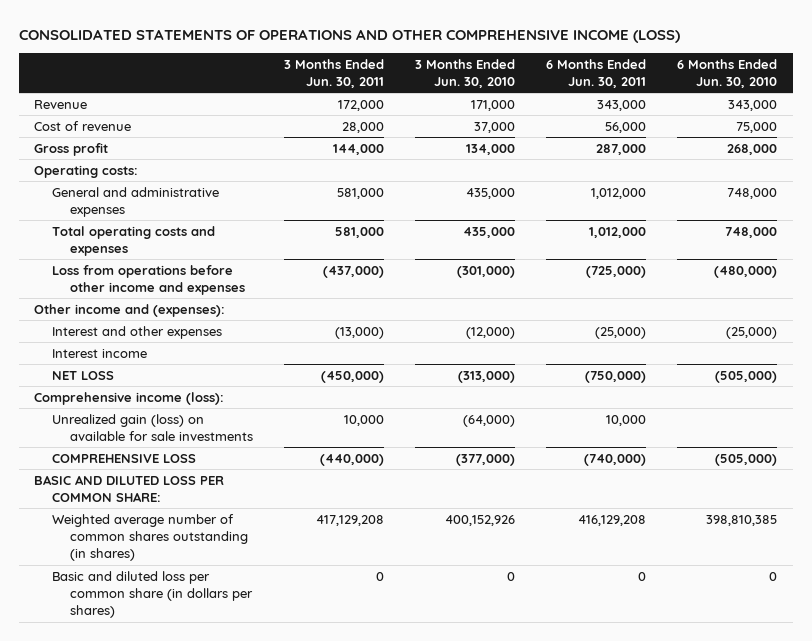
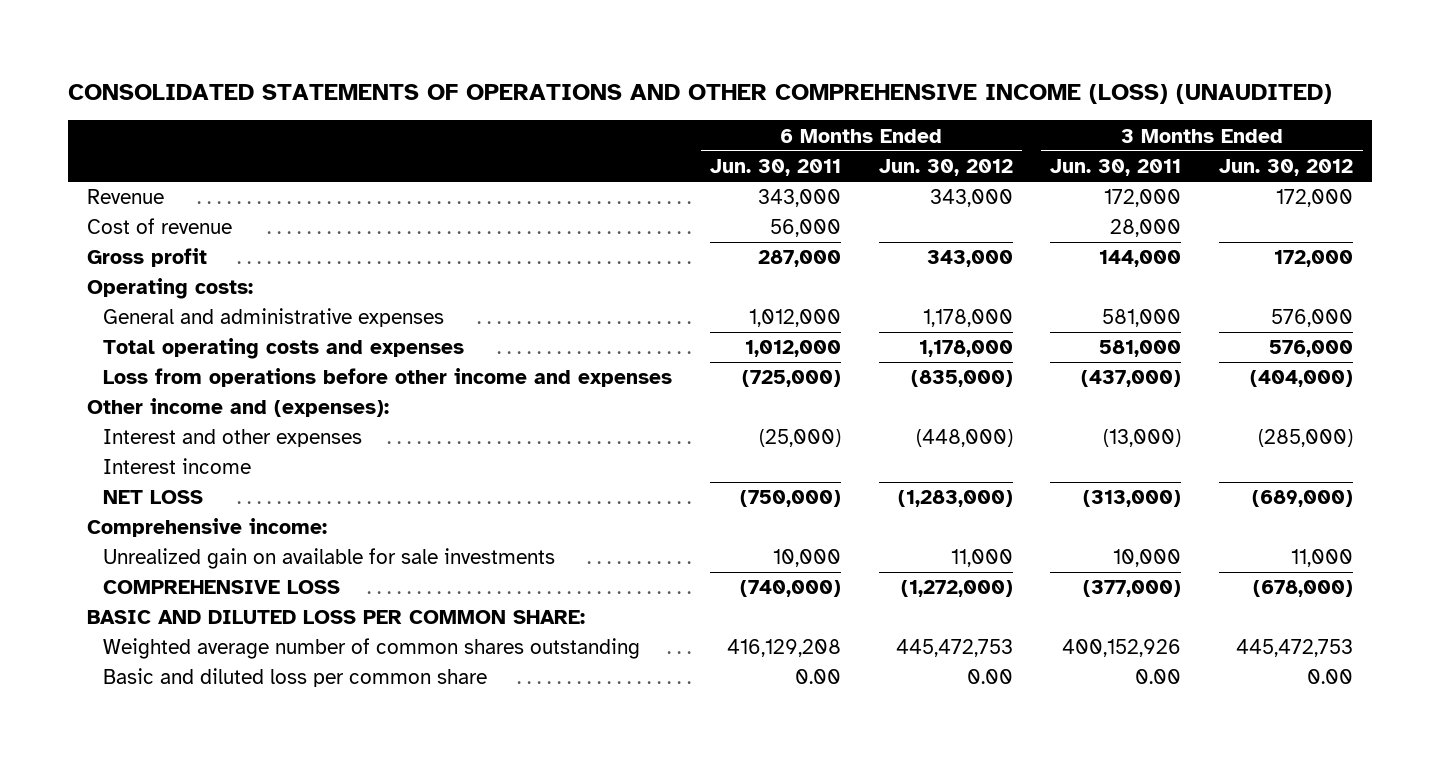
- CONSOLIDATED STATEMENTS OF OPERATIONS AND OTHER COMPREHENSIVE INCOME (LOSS)
+ CONSOLIDATED STATEMENTS OF OPERATIONS AND OTHER COMPREHENSIVE INCOME (LOSS) (UNAUDITED)
- | 3 Months Ended Jun. 30, 2011 | 3 Months Ended Jun. 30, 2010 | 6 Months Ended Jun. 30, 2011 | 6 Months Ended Jun. 30, 2010
+ | 6 Months Ended Jun. 30, 2011 | 6 Months Ended Jun. 30, 2012 | 3 Months Ended Jun. 30, 2011 | 3 Months Ended Jun. 30, 2012
- NET LOSS | (450,000) | (313,000) | (750,000) | (505,000)
- Comprehensive income (loss):
- Unrealized gain (loss) on available for sale investments | 10,000 | (64,000) | 10,000 |
- COMPREHENSIVE LOSS | (440,000) | (377,000) | (740,000) | (505,000)
+ NET LOSS | (750,000) | (1,283,000) | (313,000) | (689,000)
+ Comprehensive income:
+ Unrealized gain on available for sale investments | 10,000 | 11,000 | 10,000 | 11,000
+ COMPREHENSIVE LOSS | (740,000) | (1,272,000) | (377,000) | (678,000)
- Weighted average number of common shares outstanding (in shares) | 417,129,208 | 400,152,926 | 416,129,208 | 398,810,385
- Basic and diluted loss per common share (in dollars per shares) | 0 | 0 | 0 | 0
+ Weighted average number of common shares outstanding | 416,129,208 | 445,472,753 | 400,152,926 | 445,472,753
+ Basic and diluted loss per common share | 0.00 | 0.00 | 0.00 | 0.00

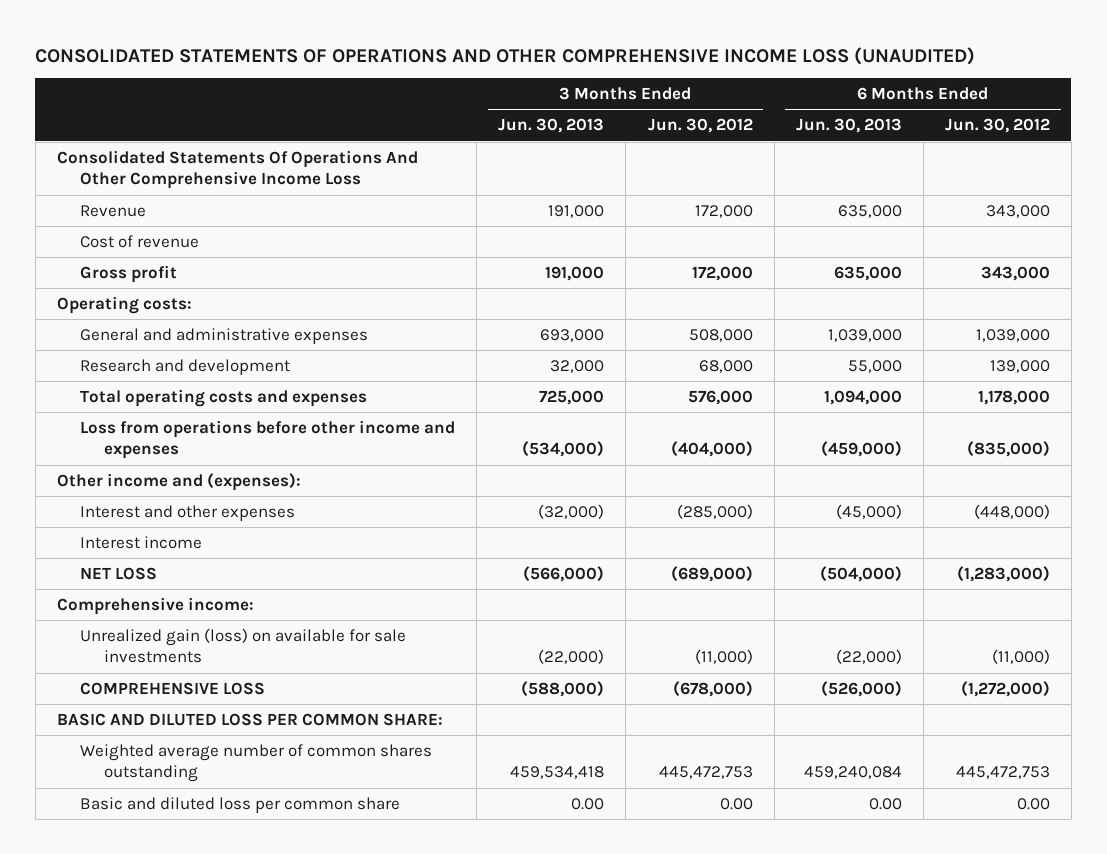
- CONSOLIDATED STATEMENTS OF OPERATIONS AND OTHER COMPREHENSIVE INCOME (LOSS) (UNAUDITED)
+ CONSOLIDATED STATEMENTS OF OPERATIONS AND OTHER COMPREHENSIVE INCOME LOSS (UNAUDITED)
- | 6 Months Ended Jun. 30, 2011 | 6 Months Ended Jun. 30, 2012 | 3 Months Ended Jun. 30, 2011 | 3 Months Ended Jun. 30, 2012
+ | 3 Months Ended Jun. 30, 2013 | 3 Months Ended Jun. 30, 2012 | 6 Months Ended Jun. 30, 2013 | 6 Months Ended Jun. 30, 2012
+ Consolidated Statements Of Operations And Other Comprehensive Income Loss
- General and administrative expenses | 1,012,000 | 1,178,000 | 581,000 | 576,000
+ General and administrative expenses | 693,000 | 508,000 | 1,039,000 | 1,039,000
+ Research and development | 32,000 | 68,000 | 55,000 | 139,000
- Unrealized gain on available for sale investments | 10,000 | 11,000 | 10,000 | 11,000
+ Unrealized gain (loss) on available for sale investments | (22,000) | (11,000) | (22,000) | (11,000)

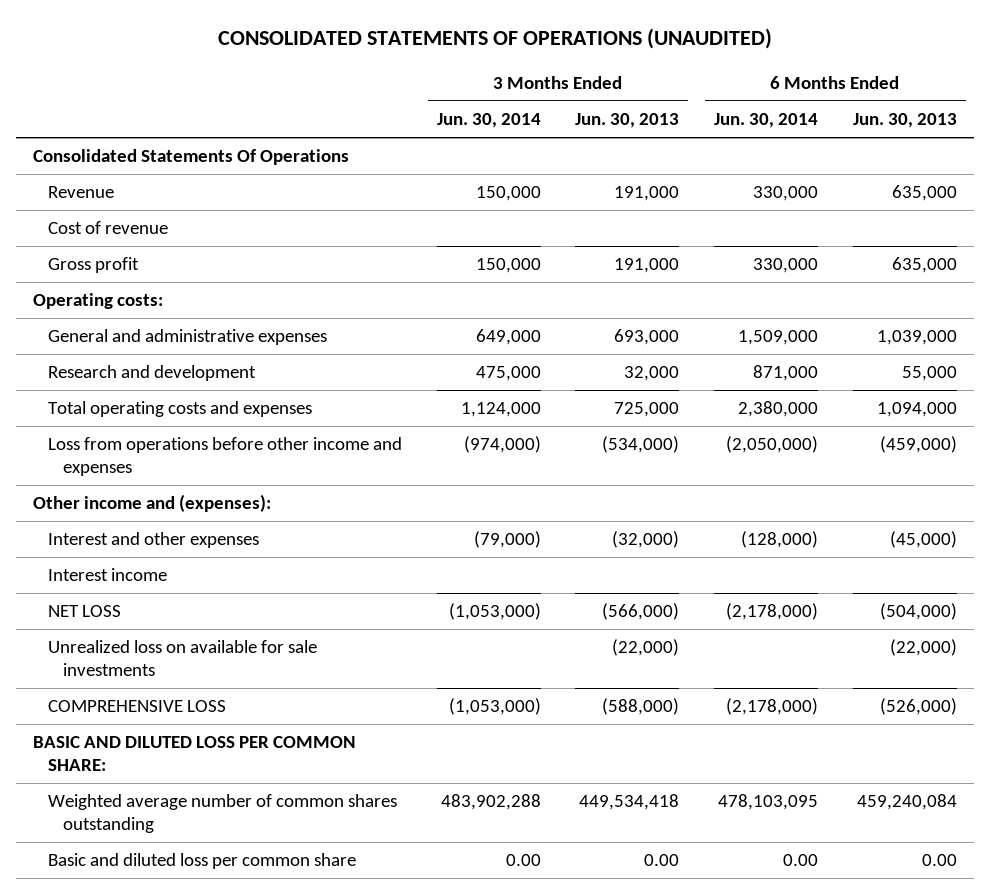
- CONSOLIDATED STATEMENTS OF OPERATIONS AND OTHER COMPREHENSIVE INCOME LOSS (UNAUDITED)
+ CONSOLIDATED STATEMENTS OF OPERATIONS (UNAUDITED)
- | 3 Months Ended Jun. 30, 2013 | 3 Months Ended Jun. 30, 2012 | 6 Months Ended Jun. 30, 2013 | 6 Months Ended Jun. 30, 2012
+ | 3 Months Ended Jun. 30, 2014 | 3 Months Ended Jun. 30, 2013 | 6 Months Ended Jun. 30, 2014 | 6 Months Ended Jun. 30, 2013
- Consolidated Statements Of Operations And Other Comprehensive Income Loss
+ Consolidated Statements Of Operations
- Comprehensive income:
- Unrealized gain (loss) on available for sale investments | (22,000) | (11,000) | (22,000) | (11,000)
+ Unrealized loss on available for sale investments | | (22,000) | | (22,000)
- Weighted average number of common shares outstanding | 459,534,418 | 445,472,753 | 459,240,084 | 445,472,753
+ Weighted average number of common shares outstanding | 483,902,288 | 449,534,418 | 478,103,095 | 459,240,084

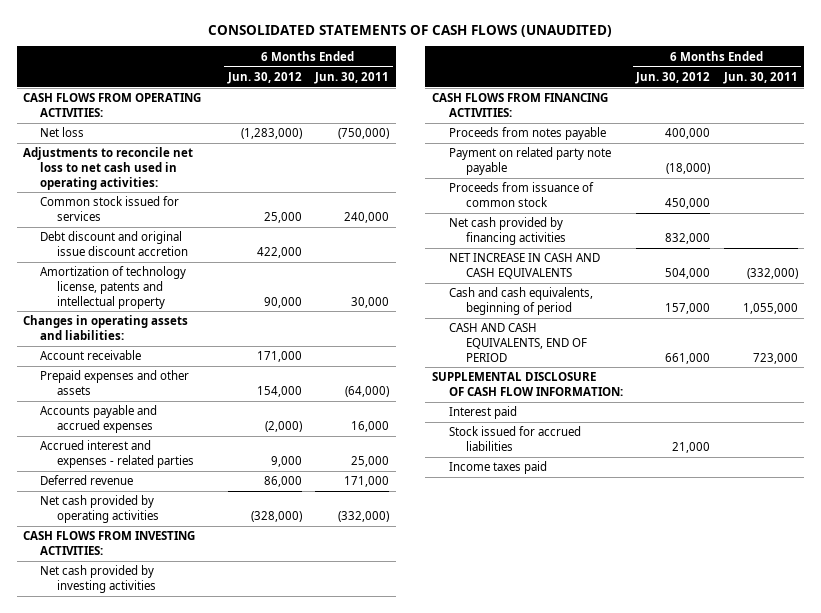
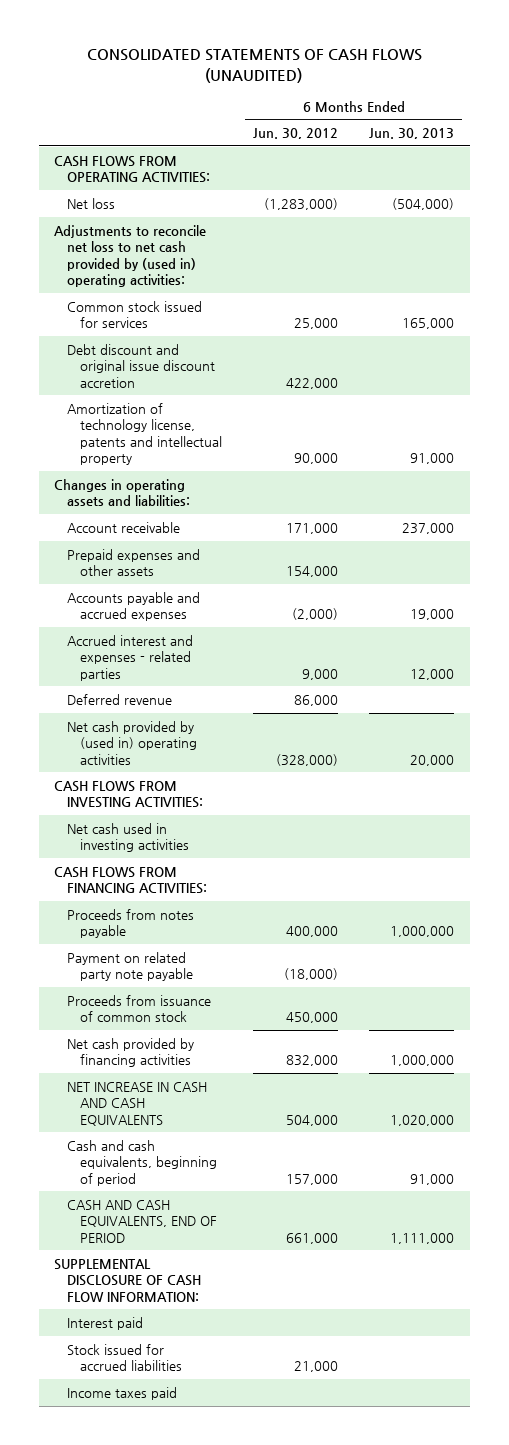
- | 6 Months Ended Jun. 30, 2012 | 6 Months Ended Jun. 30, 2011
+ | 6 Months Ended Jun. 30, 2012 | 6 Months Ended Jun. 30, 2013
- Adjustments to reconcile net loss to net cash used in operating activities:
+ Adjustments to reconcile net loss to net cash provided by (used in) operating activities:
- Net cash provided by operating activities | (328,000) | (332,000)
+ Net cash provided by (used in) operating activities | (328,000) | 20,000
- Net cash provided by investing activities
+ Net cash used in investing activities

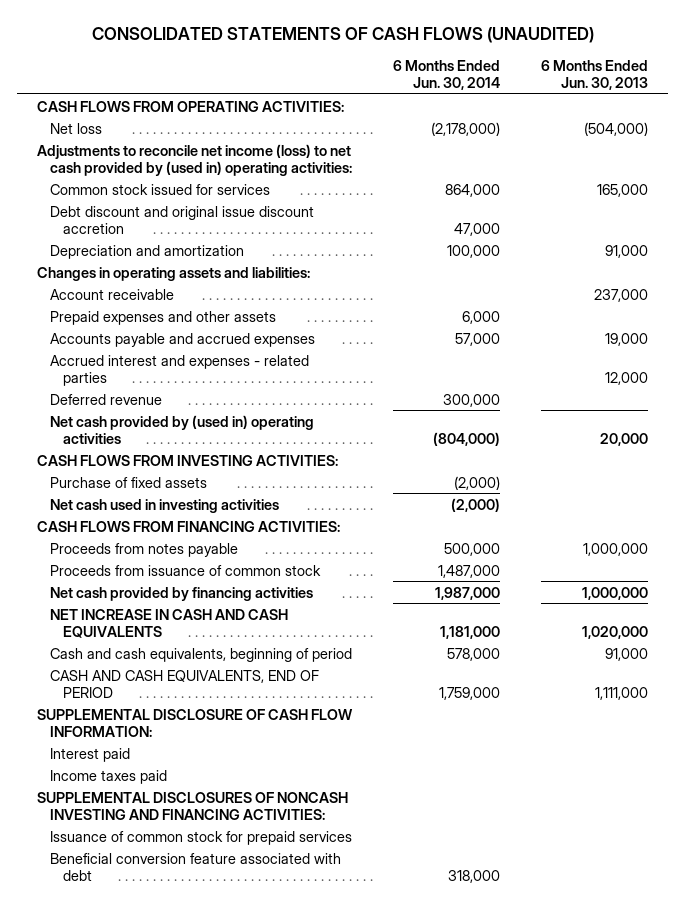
- | 6 Months Ended Jun. 30, 2012 | 6 Months Ended Jun. 30, 2013
+ | 6 Months Ended Jun. 30, 2014 | 6 Months Ended Jun. 30, 2013
- Adjustments to reconcile net loss to net cash provided by (used in) operating activities:
+ Adjustments to reconcile net income (loss) to net cash provided by (used in) operating activities:
- Amortization of technology license, patents and intellectual property | 90,000 | 91,000
+ Depreciation and amortization | 100,000 | 91,000
+ Purchase of fixed assets | (2,000) |
- Payment on related party note payable | (18,000) |
- Stock issued for accrued liabilities | 21,000 |
+ SUPPLEMENTAL DISCLOSURES OF NONCASH INVESTING AND FINANCING ACTIVITIES:
+ Issuance of common stock for prepaid services
+ Beneficial conversion feature associated with debt | 318,000 |

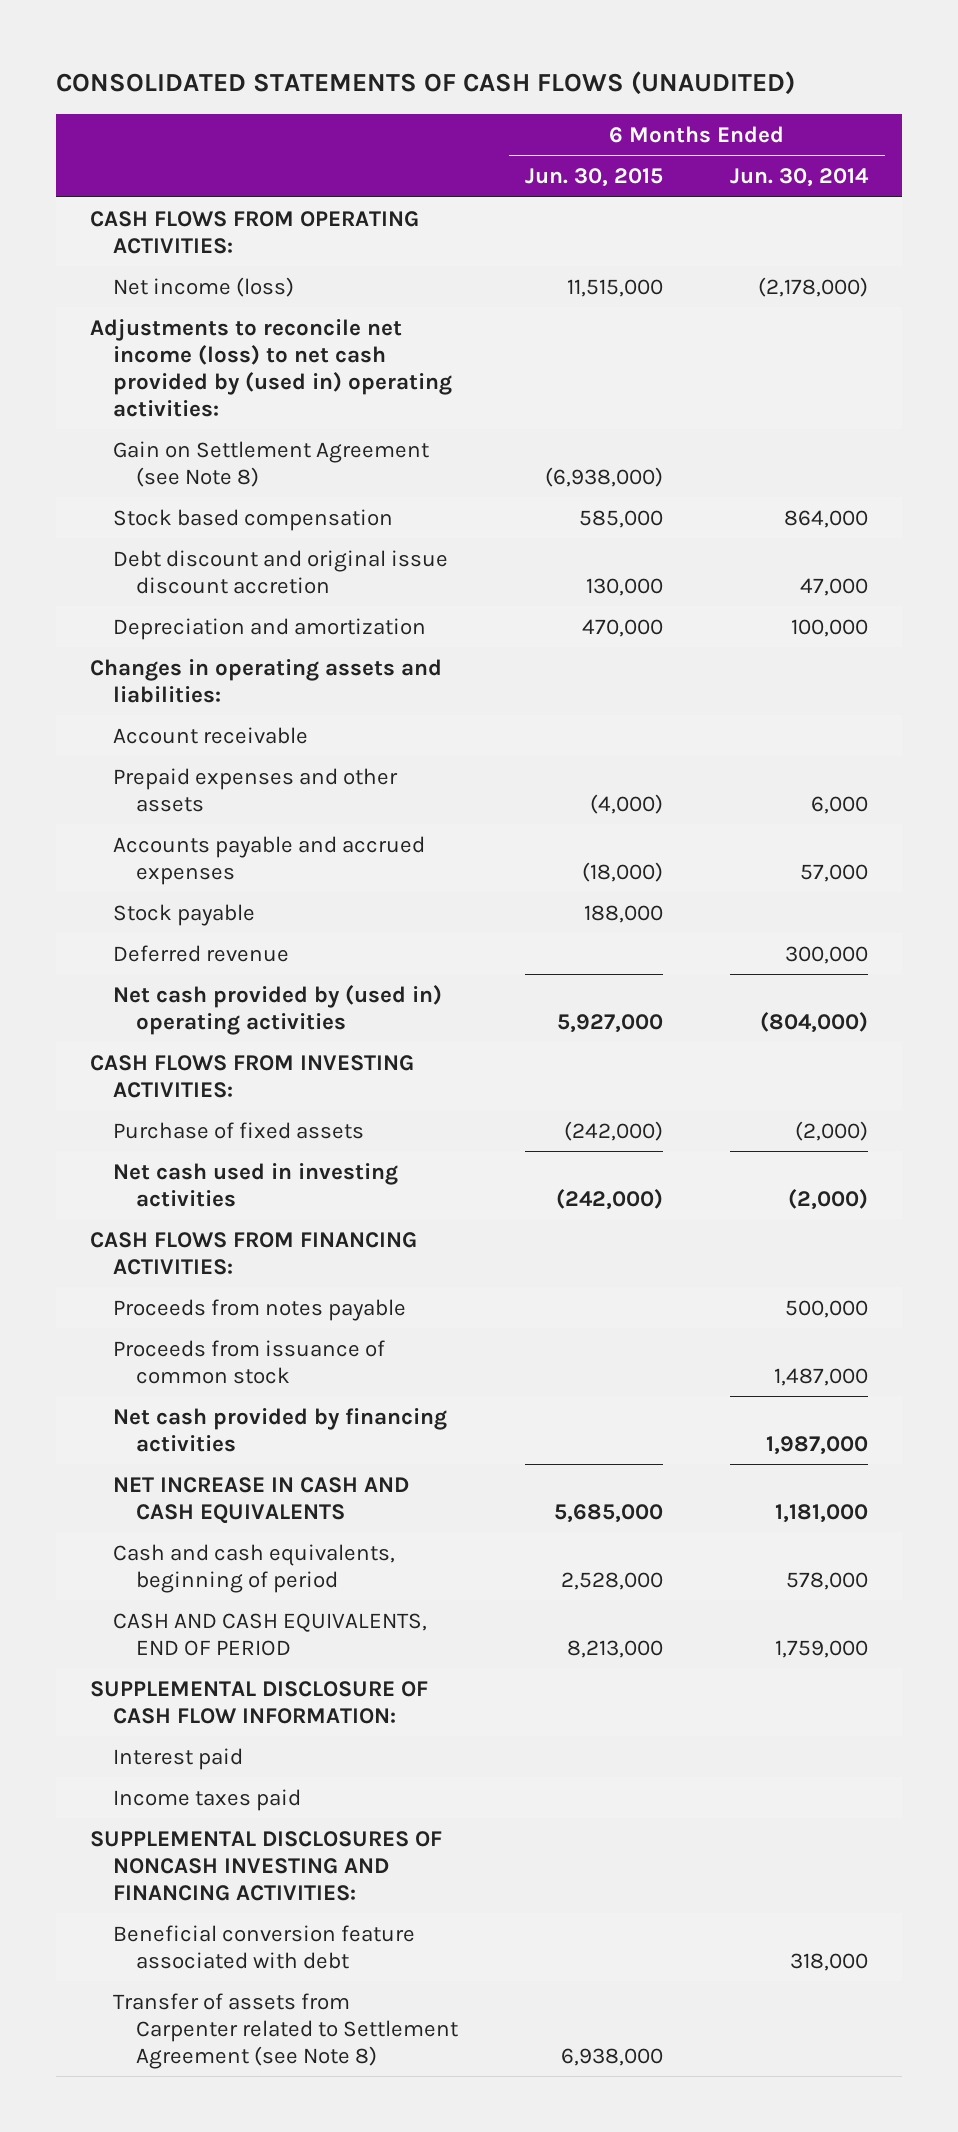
- | 6 Months Ended Jun. 30, 2014 | 6 Months Ended Jun. 30, 2013
+ | 6 Months Ended Jun. 30, 2015 | 6 Months Ended Jun. 30, 2014
- Net loss | (2,178,000) | (504,000)
+ Net income (loss) | 11,515,000 | (2,178,000)
- Common stock issued for services | 864,000 | 165,000
+ Gain on Settlement Agreement (see Note 8) | (6,938,000) |
+ Stock based compensation | 585,000 | 864,000
- Accrued interest and expenses - related parties | | 12,000
+ Stock payable | 188,000 |
- Issuance of common stock for prepaid services
+ Transfer of assets from Carpenter related to Settlement Agreement (see Note 8) | 6,938,000 |

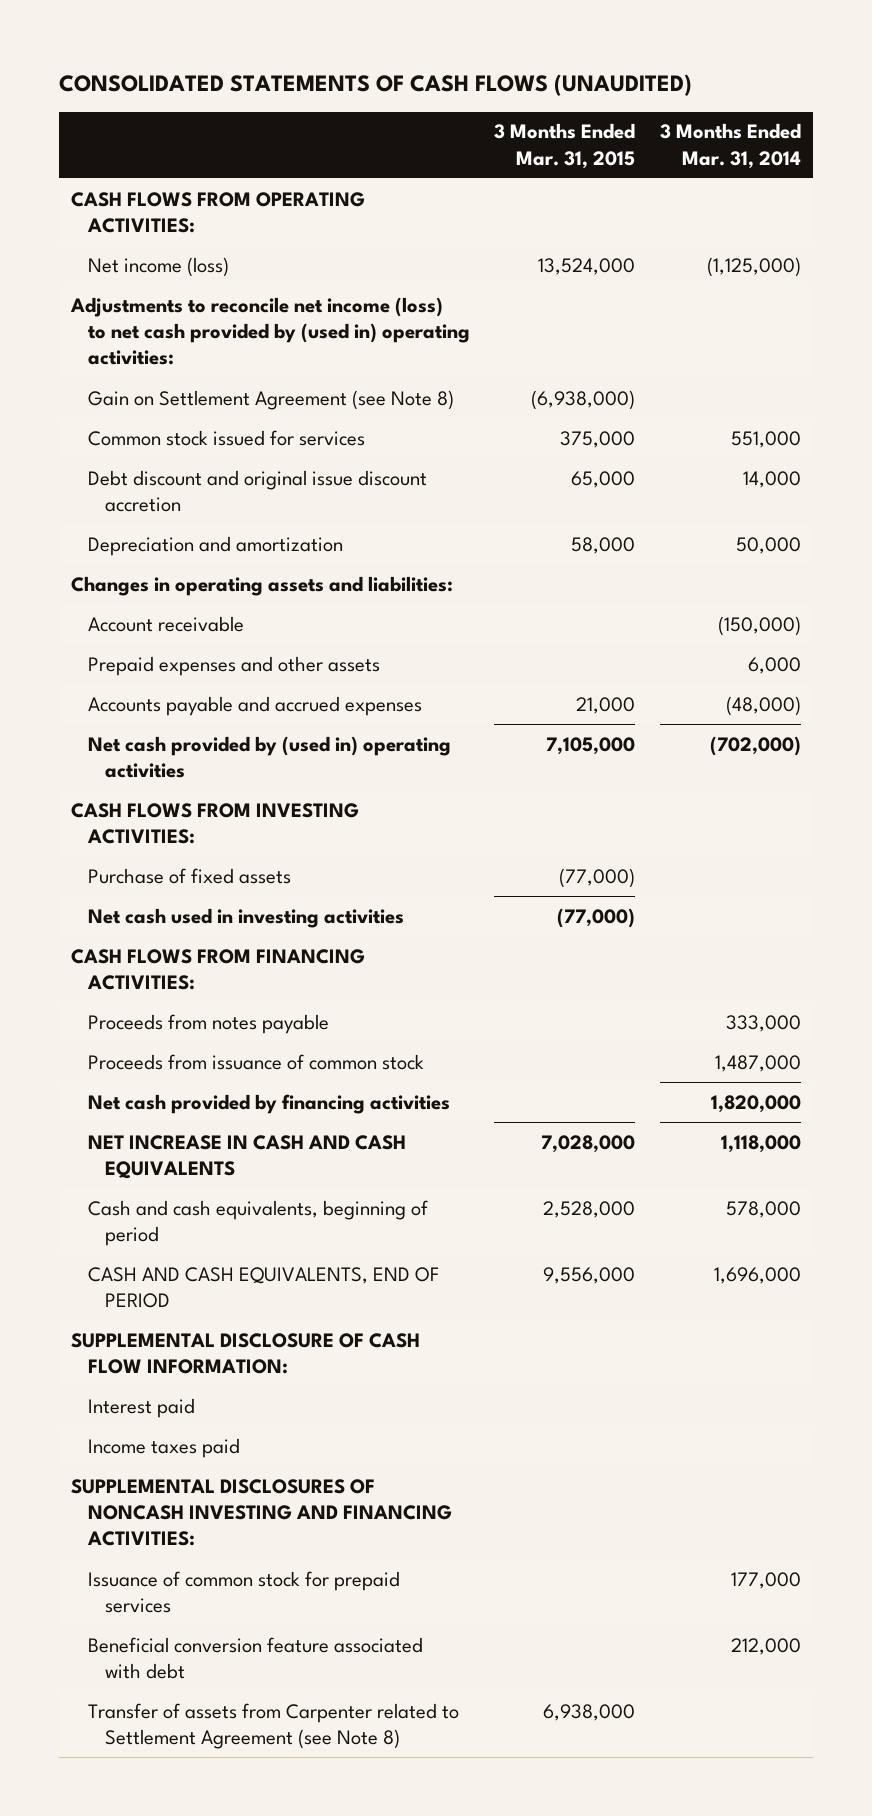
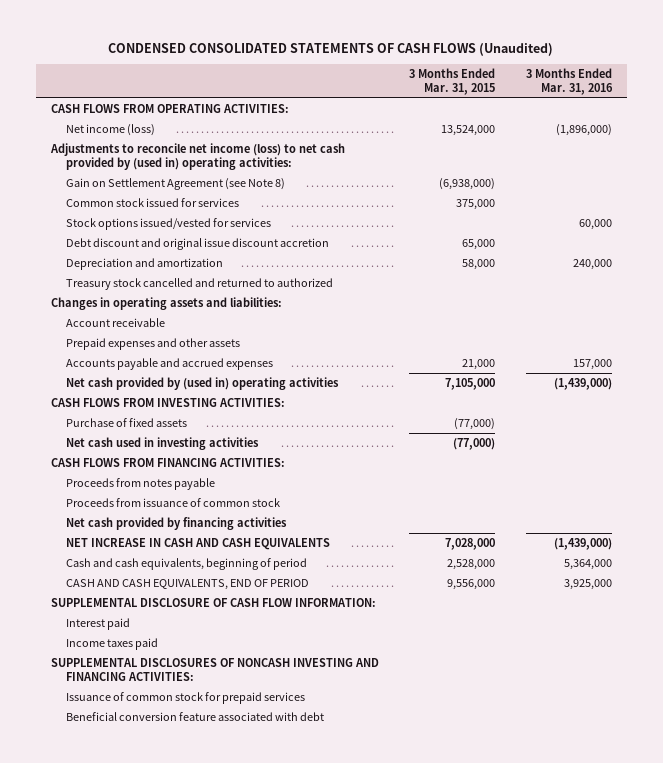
- CONSOLIDATED STATEMENTS OF CASH FLOWS (UNAUDITED)
+ CONDENSED CONSOLIDATED STATEMENTS OF CASH FLOWS (Unaudited)
- | 3 Months Ended Mar. 31, 2015 | 3 Months Ended Mar. 31, 2014
+ | 3 Months Ended Mar. 31, 2015 | 3 Months Ended Mar. 31, 2016
+ Stock options issued/vested for services | | 60,000
+ Treasury stock cancelled and returned to authorized
- Transfer of assets from Carpenter related to Settlement Agreement (see Note 8) | 6,938,000 |

